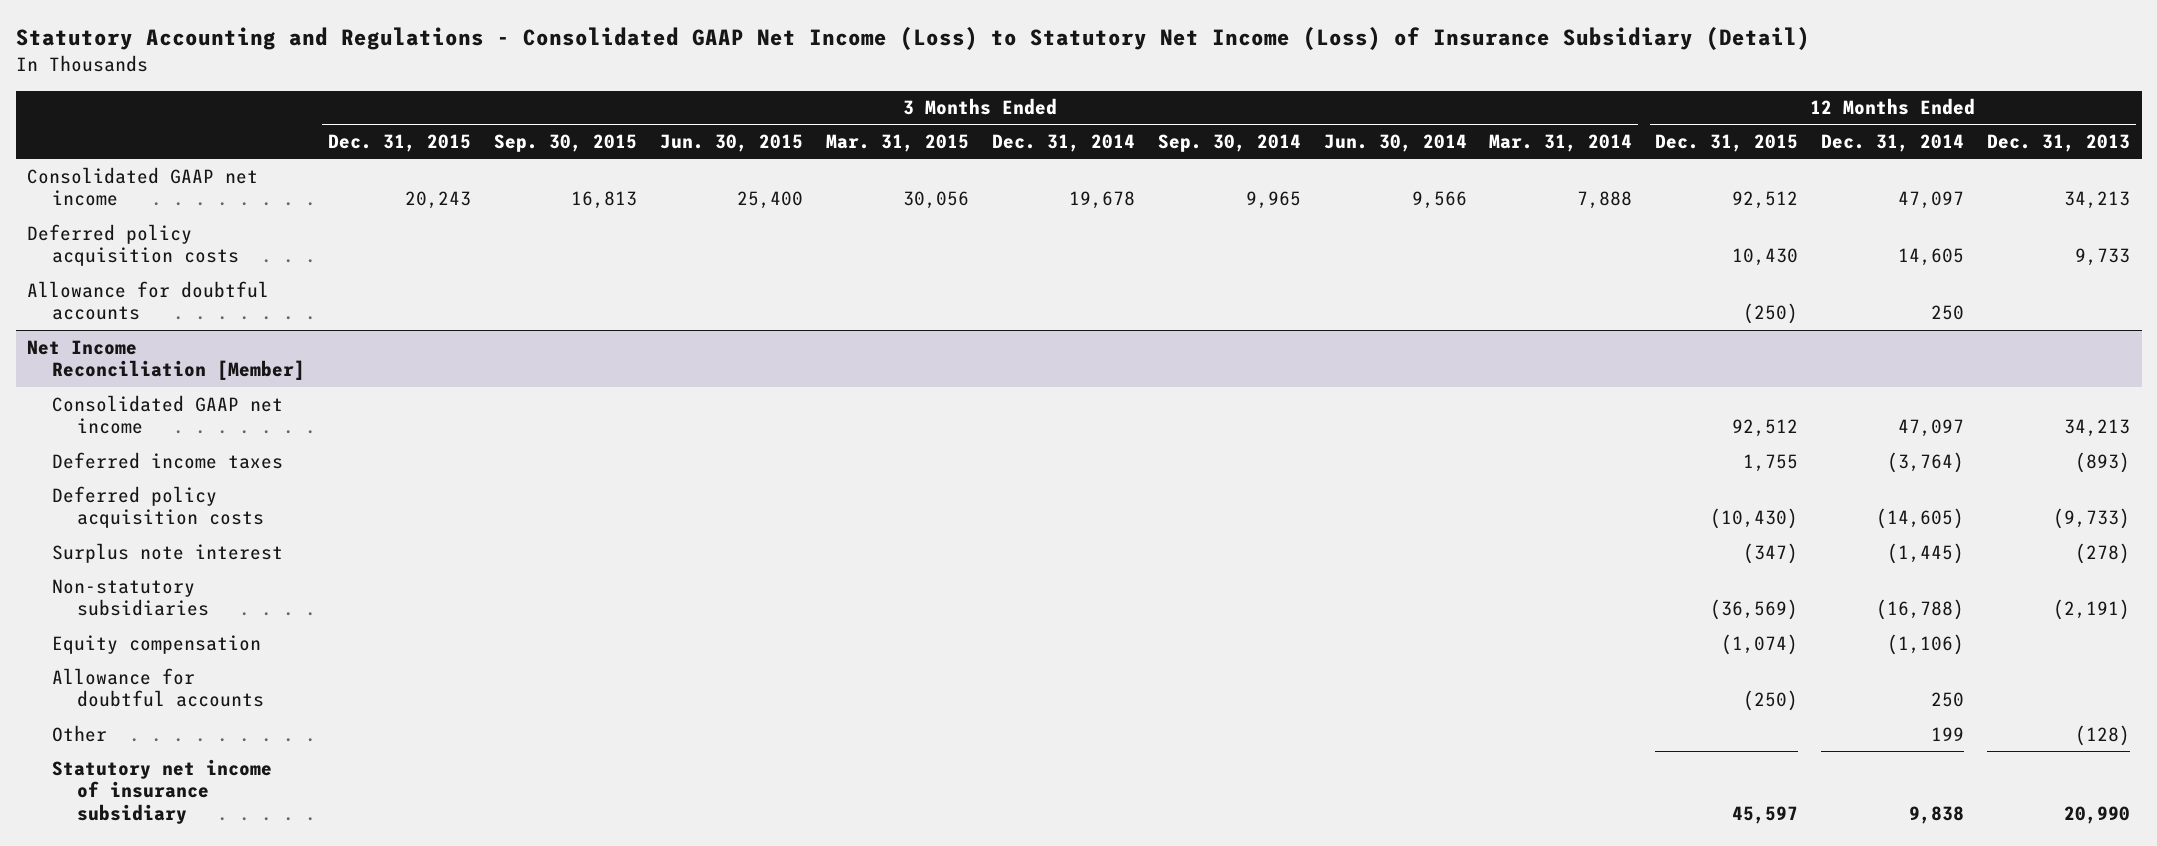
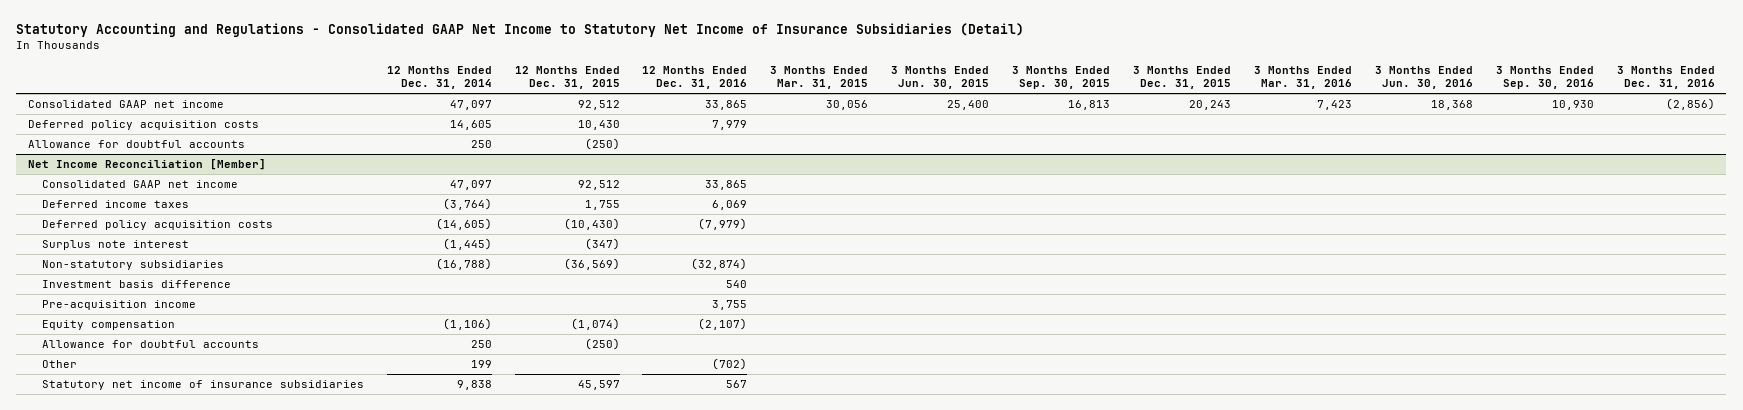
- Statutory Accounting and Regulations - Consolidated GAAP Net Income (Loss) to Statutory Net Income (Loss) of Insurance Subsidiary (Detail)
+ Statutory Accounting and Regulations - Consolidated GAAP Net Income to Statutory Net Income of Insurance Subsidiaries (Detail)
- | 3 Months Ended Dec. 31, 2015 | 3 Months Ended Sep. 30, 2015 | 3 Months Ended Jun. 30, 2015 | 3 Months Ended Mar. 31, 2015 | 3 Months Ended Dec. 31, 2014 | 3 Months Ended Sep. 30, 2014 | 3 Months Ended Jun. 30, 2014 | 3 Months Ended Mar. 31, 2014 | 12 Months Ended Dec. 31, 2015 | 12 Months Ended Dec. 31, 2014 | 12 Months Ended Dec. 31, 2013
+ | 12 Months Ended Dec. 31, 2014 | 12 Months Ended Dec. 31, 2015 | 12 Months Ended Dec. 31, 2016 | 3 Months Ended Mar. 31, 2015 | 3 Months Ended Jun. 30, 2015 | 3 Months Ended Sep. 30, 2015 | 3 Months Ended Dec. 31, 2015 | 3 Months Ended Mar. 31, 2016 | 3 Months Ended Jun. 30, 2016 | 3 Months Ended Sep. 30, 2016 | 3 Months Ended Dec. 31, 2016
@ Net Income Reconciliation [Member]
+ Investment basis difference | | | 540 | | | | | | | |
+ Pre-acquisition income | | | 3,755 | | | | | | | |
- Statutory net income of insurance subsidiary | | | | | | | | | 45,597 | 9,838 | 20,990
+ Statutory net income of insurance subsidiaries | 9,838 | 45,597 | 567 | | | | | | | |

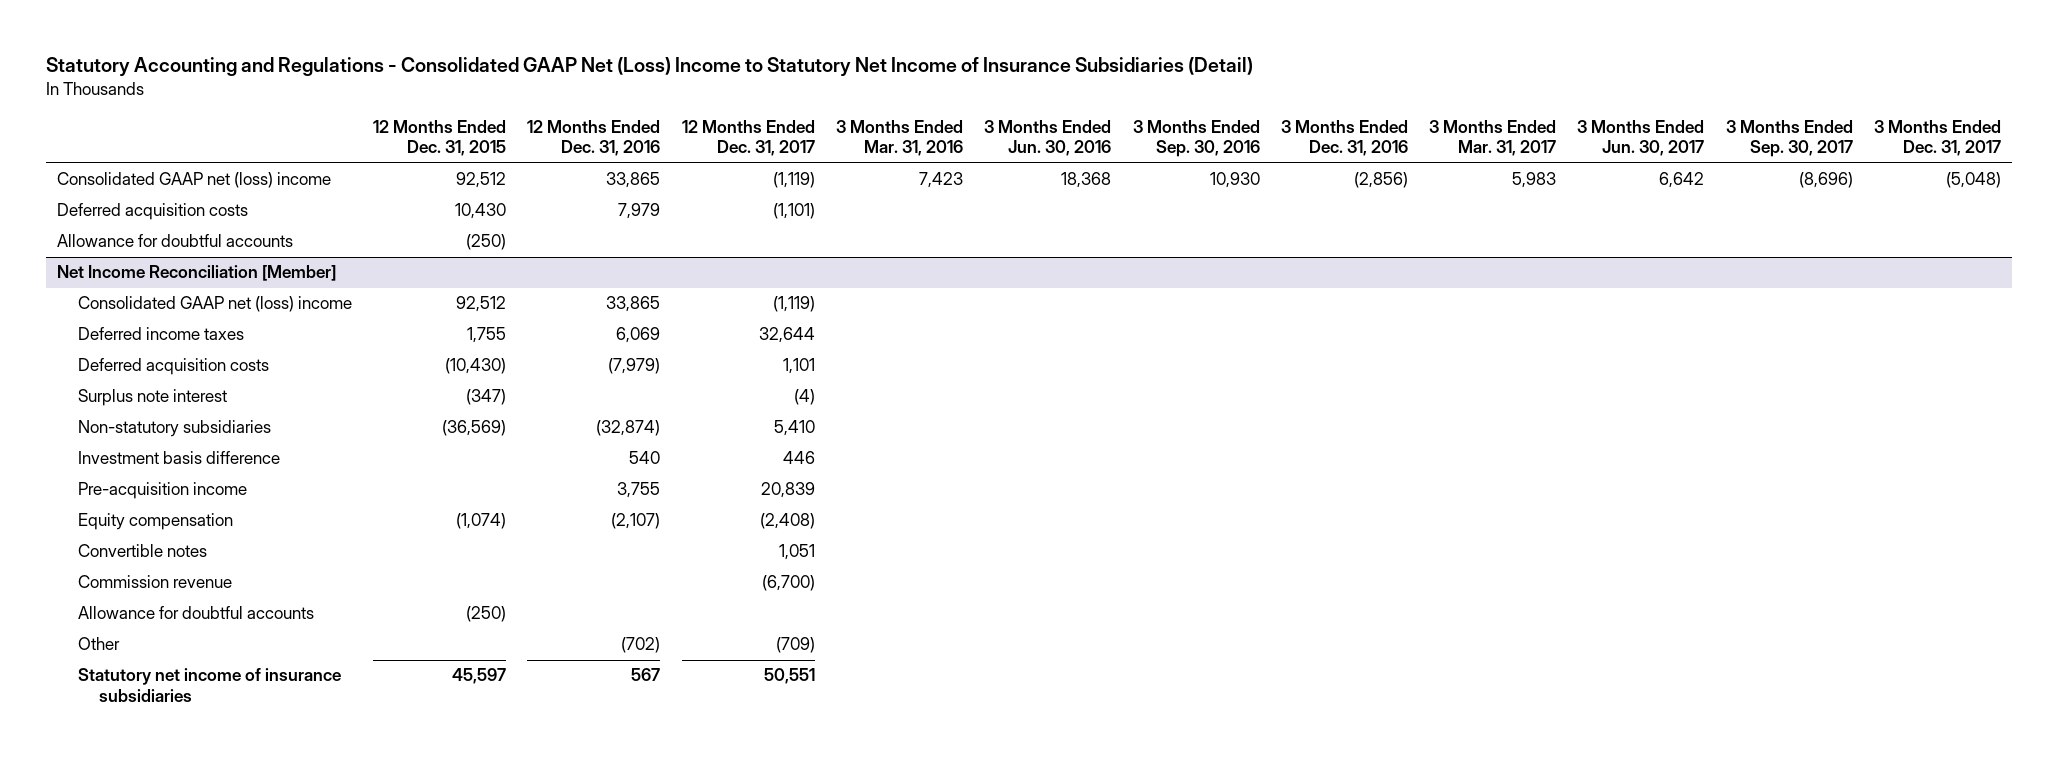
- Statutory Accounting and Regulations - Consolidated GAAP Net Income to Statutory Net Income of Insurance Subsidiaries (Detail)
+ Statutory Accounting and Regulations - Consolidated GAAP Net (Loss) Income to Statutory Net Income of Insurance Subsidiaries (Detail)
- | 12 Months Ended Dec. 31, 2014 | 12 Months Ended Dec. 31, 2015 | 12 Months Ended Dec. 31, 2016 | 3 Months Ended Mar. 31, 2015 | 3 Months Ended Jun. 30, 2015 | 3 Months Ended Sep. 30, 2015 | 3 Months Ended Dec. 31, 2015 | 3 Months Ended Mar. 31, 2016 | 3 Months Ended Jun. 30, 2016 | 3 Months Ended Sep. 30, 2016 | 3 Months Ended Dec. 31, 2016
+ | 12 Months Ended Dec. 31, 2015 | 12 Months Ended Dec. 31, 2016 | 12 Months Ended Dec. 31, 2017 | 3 Months Ended Mar. 31, 2016 | 3 Months Ended Jun. 30, 2016 | 3 Months Ended Sep. 30, 2016 | 3 Months Ended Dec. 31, 2016 | 3 Months Ended Mar. 31, 2017 | 3 Months Ended Jun. 30, 2017 | 3 Months Ended Sep. 30, 2017 | 3 Months Ended Dec. 31, 2017
- Consolidated GAAP net income | 47,097 | 92,512 | 33,865 | 30,056 | 25,400 | 16,813 | 20,243 | 7,423 | 18,368 | 10,930 | (2,856)
- Deferred policy acquisition costs | 14,605 | 10,430 | 7,979 | | | | | | | |
+ Consolidated GAAP net (loss) income | 92,512 | 33,865 | (1,119) | 7,423 | 18,368 | 10,930 | (2,856) | 5,983 | 6,642 | (8,696) | (5,048)
+ Deferred acquisition costs | 10,430 | 7,979 | (1,101) | | | | | | | |
@ Net Income Reconciliation [Member]
- Consolidated GAAP net income | 47,097 | 92,512 | 33,865 | | | | | | | |
+ Consolidated GAAP net (loss) income | 92,512 | 33,865 | (1,119) | | | | | | | |
- Deferred policy acquisition costs | (14,605) | (10,430) | (7,979) | | | | | | | |
+ Deferred acquisition costs | (10,430) | (7,979) | 1,101 | | | | | | | |
+ Convertible notes | | | 1,051 | | | | | | | |
+ Commission revenue | | | (6,700) | | | | | | | |

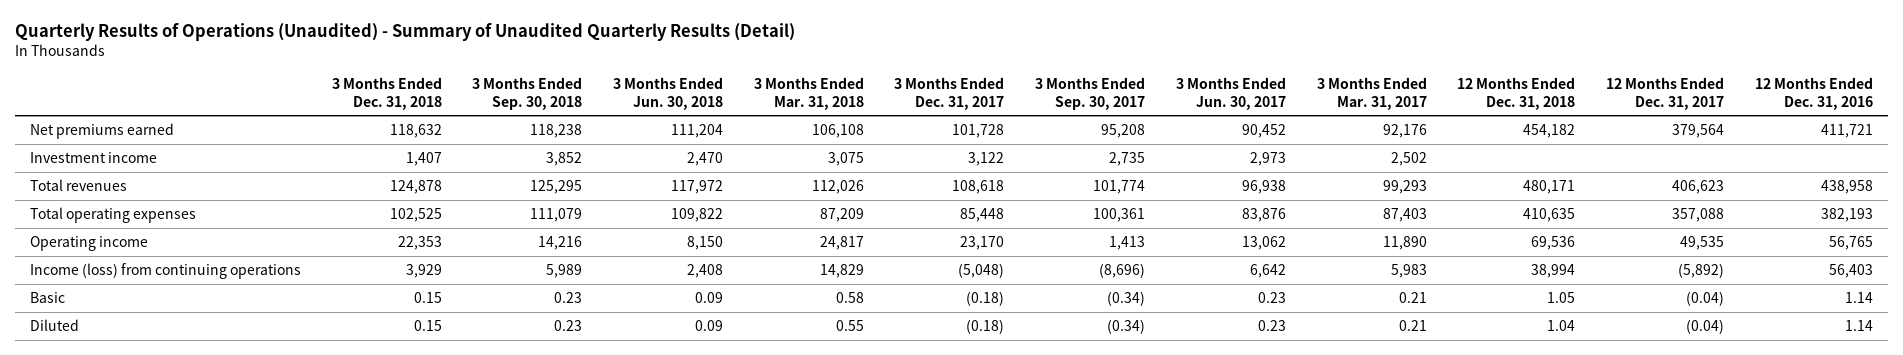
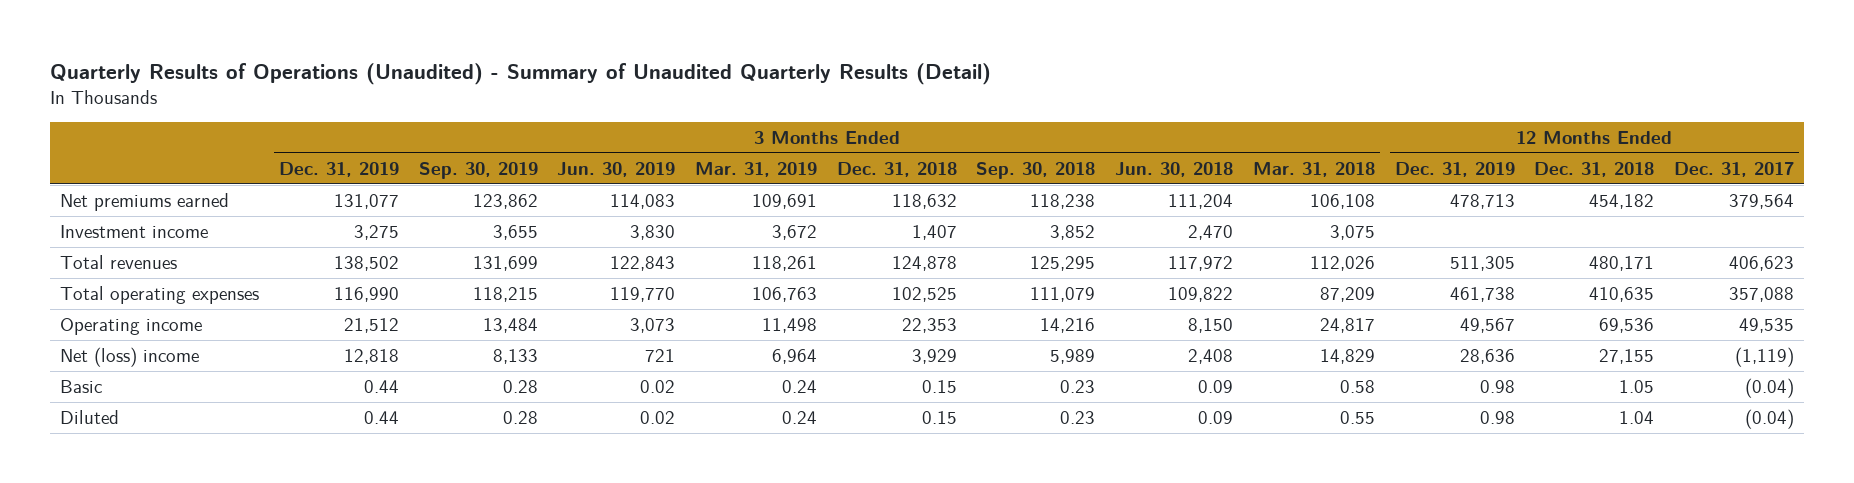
- | 3 Months Ended Dec. 31, 2018 | 3 Months Ended Sep. 30, 2018 | 3 Months Ended Jun. 30, 2018 | 3 Months Ended Mar. 31, 2018 | 3 Months Ended Dec. 31, 2017 | 3 Months Ended Sep. 30, 2017 | 3 Months Ended Jun. 30, 2017 | 3 Months Ended Mar. 31, 2017 | 12 Months Ended Dec. 31, 2018 | 12 Months Ended Dec. 31, 2017 | 12 Months Ended Dec. 31, 2016
+ | 3 Months Ended Dec. 31, 2019 | 3 Months Ended Sep. 30, 2019 | 3 Months Ended Jun. 30, 2019 | 3 Months Ended Mar. 31, 2019 | 3 Months Ended Dec. 31, 2018 | 3 Months Ended Sep. 30, 2018 | 3 Months Ended Jun. 30, 2018 | 3 Months Ended Mar. 31, 2018 | 12 Months Ended Dec. 31, 2019 | 12 Months Ended Dec. 31, 2018 | 12 Months Ended Dec. 31, 2017
- Income (loss) from continuing operations | 3,929 | 5,989 | 2,408 | 14,829 | (5,048) | (8,696) | 6,642 | 5,983 | 38,994 | (5,892) | 56,403
+ Net (loss) income | 12,818 | 8,133 | 721 | 6,964 | 3,929 | 5,989 | 2,408 | 14,829 | 28,636 | 27,155 | (1,119)

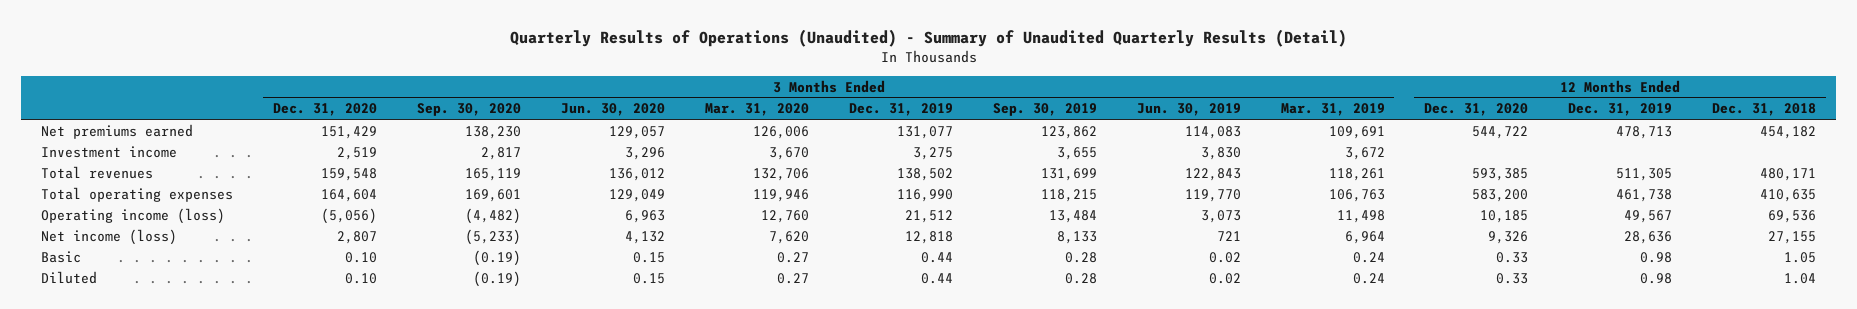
- | 3 Months Ended Dec. 31, 2019 | 3 Months Ended Sep. 30, 2019 | 3 Months Ended Jun. 30, 2019 | 3 Months Ended Mar. 31, 2019 | 3 Months Ended Dec. 31, 2018 | 3 Months Ended Sep. 30, 2018 | 3 Months Ended Jun. 30, 2018 | 3 Months Ended Mar. 31, 2018 | 12 Months Ended Dec. 31, 2019 | 12 Months Ended Dec. 31, 2018 | 12 Months Ended Dec. 31, 2017
+ | 3 Months Ended Dec. 31, 2020 | 3 Months Ended Sep. 30, 2020 | 3 Months Ended Jun. 30, 2020 | 3 Months Ended Mar. 31, 2020 | 3 Months Ended Dec. 31, 2019 | 3 Months Ended Sep. 30, 2019 | 3 Months Ended Jun. 30, 2019 | 3 Months Ended Mar. 31, 2019 | 12 Months Ended Dec. 31, 2020 | 12 Months Ended Dec. 31, 2019 | 12 Months Ended Dec. 31, 2018
- Operating income | 21,512 | 13,484 | 3,073 | 11,498 | 22,353 | 14,216 | 8,150 | 24,817 | 49,567 | 69,536 | 49,535
- Net (loss) income | 12,818 | 8,133 | 721 | 6,964 | 3,929 | 5,989 | 2,408 | 14,829 | 28,636 | 27,155 | (1,119)
+ Operating income (loss) | (5,056) | (4,482) | 6,963 | 12,760 | 21,512 | 13,484 | 3,073 | 11,498 | 10,185 | 49,567 | 69,536
+ Net income (loss) | 2,807 | (5,233) | 4,132 | 7,620 | 12,818 | 8,133 | 721 | 6,964 | 9,326 | 28,636 | 27,155

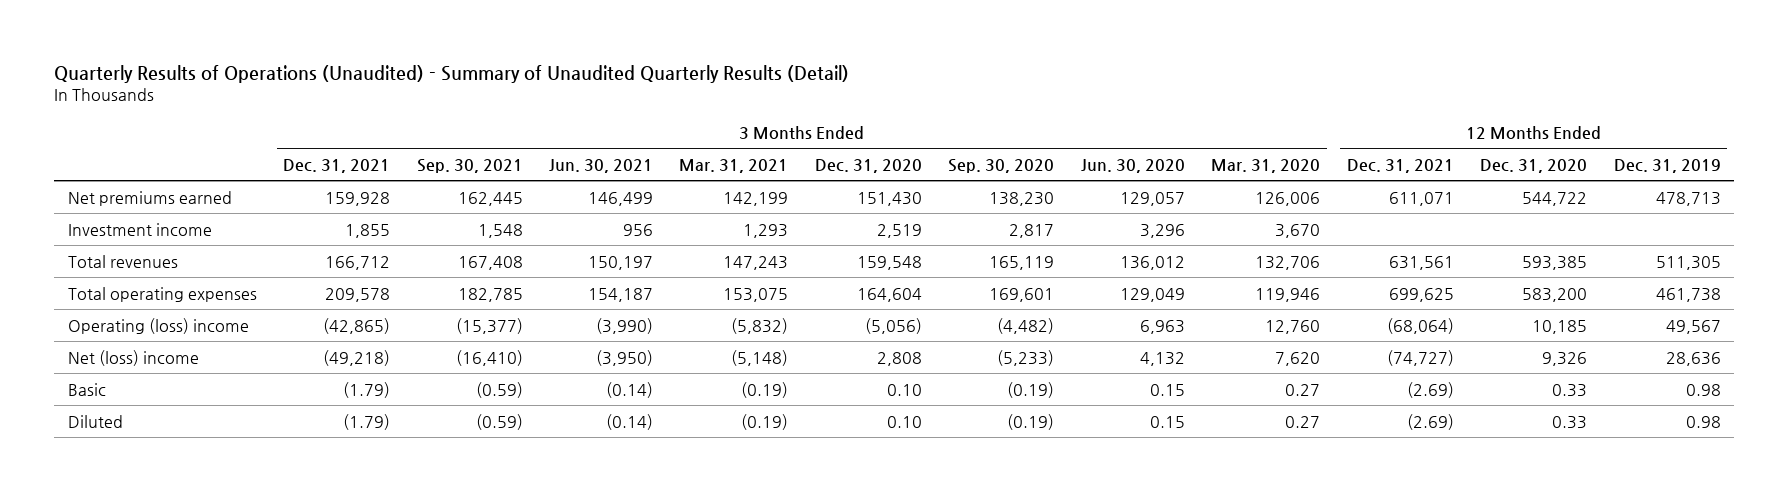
- | 3 Months Ended Dec. 31, 2020 | 3 Months Ended Sep. 30, 2020 | 3 Months Ended Jun. 30, 2020 | 3 Months Ended Mar. 31, 2020 | 3 Months Ended Dec. 31, 2019 | 3 Months Ended Sep. 30, 2019 | 3 Months Ended Jun. 30, 2019 | 3 Months Ended Mar. 31, 2019 | 12 Months Ended Dec. 31, 2020 | 12 Months Ended Dec. 31, 2019 | 12 Months Ended Dec. 31, 2018
+ | 3 Months Ended Dec. 31, 2021 | 3 Months Ended Sep. 30, 2021 | 3 Months Ended Jun. 30, 2021 | 3 Months Ended Mar. 31, 2021 | 3 Months Ended Dec. 31, 2020 | 3 Months Ended Sep. 30, 2020 | 3 Months Ended Jun. 30, 2020 | 3 Months Ended Mar. 31, 2020 | 12 Months Ended Dec. 31, 2021 | 12 Months Ended Dec. 31, 2020 | 12 Months Ended Dec. 31, 2019
- Net premiums earned | 151,429 | 138,230 | 129,057 | 126,006 | 131,077 | 123,862 | 114,083 | 109,691 | 544,722 | 478,713 | 454,182
+ Net premiums earned | 159,928 | 162,445 | 146,499 | 142,199 | 151,430 | 138,230 | 129,057 | 126,006 | 611,071 | 544,722 | 478,713
- Operating income (loss) | (5,056) | (4,482) | 6,963 | 12,760 | 21,512 | 13,484 | 3,073 | 11,498 | 10,185 | 49,567 | 69,536
- Net income (loss) | 2,807 | (5,233) | 4,132 | 7,620 | 12,818 | 8,133 | 721 | 6,964 | 9,326 | 28,636 | 27,155
+ Operating (loss) income | (42,865) | (15,377) | (3,990) | (5,832) | (5,056) | (4,482) | 6,963 | 12,760 | (68,064) | 10,185 | 49,567
+ Net (loss) income | (49,218) | (16,410) | (3,950) | (5,148) | 2,808 | (5,233) | 4,132 | 7,620 | (74,727) | 9,326 | 28,636

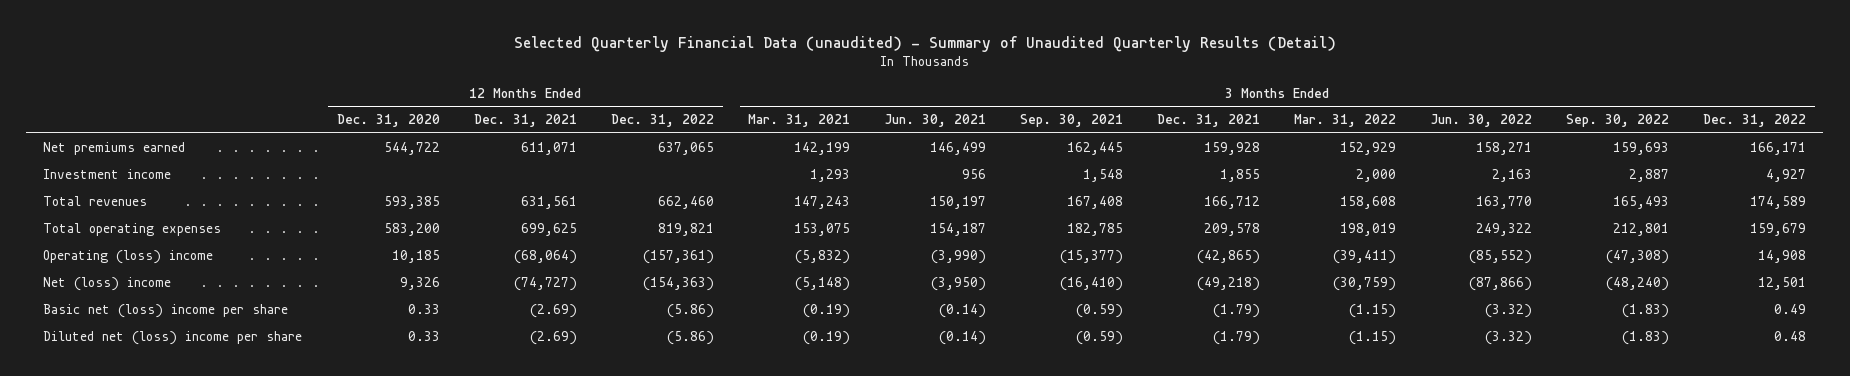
- Quarterly Results of Operations (Unaudited) - Summary of Unaudited Quarterly Results (Detail)
+ Selected Quarterly Financial Data (unaudited) - Summary of Unaudited Quarterly Results (Detail)
- | 3 Months Ended Dec. 31, 2021 | 3 Months Ended Sep. 30, 2021 | 3 Months Ended Jun. 30, 2021 | 3 Months Ended Mar. 31, 2021 | 3 Months Ended Dec. 31, 2020 | 3 Months Ended Sep. 30, 2020 | 3 Months Ended Jun. 30, 2020 | 3 Months Ended Mar. 31, 2020 | 12 Months Ended Dec. 31, 2021 | 12 Months Ended Dec. 31, 2020 | 12 Months Ended Dec. 31, 2019
+ | 12 Months Ended Dec. 31, 2020 | 12 Months Ended Dec. 31, 2021 | 12 Months Ended Dec. 31, 2022 | 3 Months Ended Mar. 31, 2021 | 3 Months Ended Jun. 30, 2021 | 3 Months Ended Sep. 30, 2021 | 3 Months Ended Dec. 31, 2021 | 3 Months Ended Mar. 31, 2022 | 3 Months Ended Jun. 30, 2022 | 3 Months Ended Sep. 30, 2022 | 3 Months Ended Dec. 31, 2022
- Basic | (1.79) | (0.59) | (0.14) | (0.19) | 0.10 | (0.19) | 0.15 | 0.27 | (2.69) | 0.33 | 0.98
- Diluted | (1.79) | (0.59) | (0.14) | (0.19) | 0.10 | (0.19) | 0.15 | 0.27 | (2.69) | 0.33 | 0.98
+ Basic net (loss) income per share | 0.33 | (2.69) | (5.86) | (0.19) | (0.14) | (0.59) | (1.79) | (1.15) | (3.32) | (1.83) | 0.49
+ Diluted net (loss) income per share | 0.33 | (2.69) | (5.86) | (0.19) | (0.14) | (0.59) | (1.79) | (1.15) | (3.32) | (1.83) | 0.48

